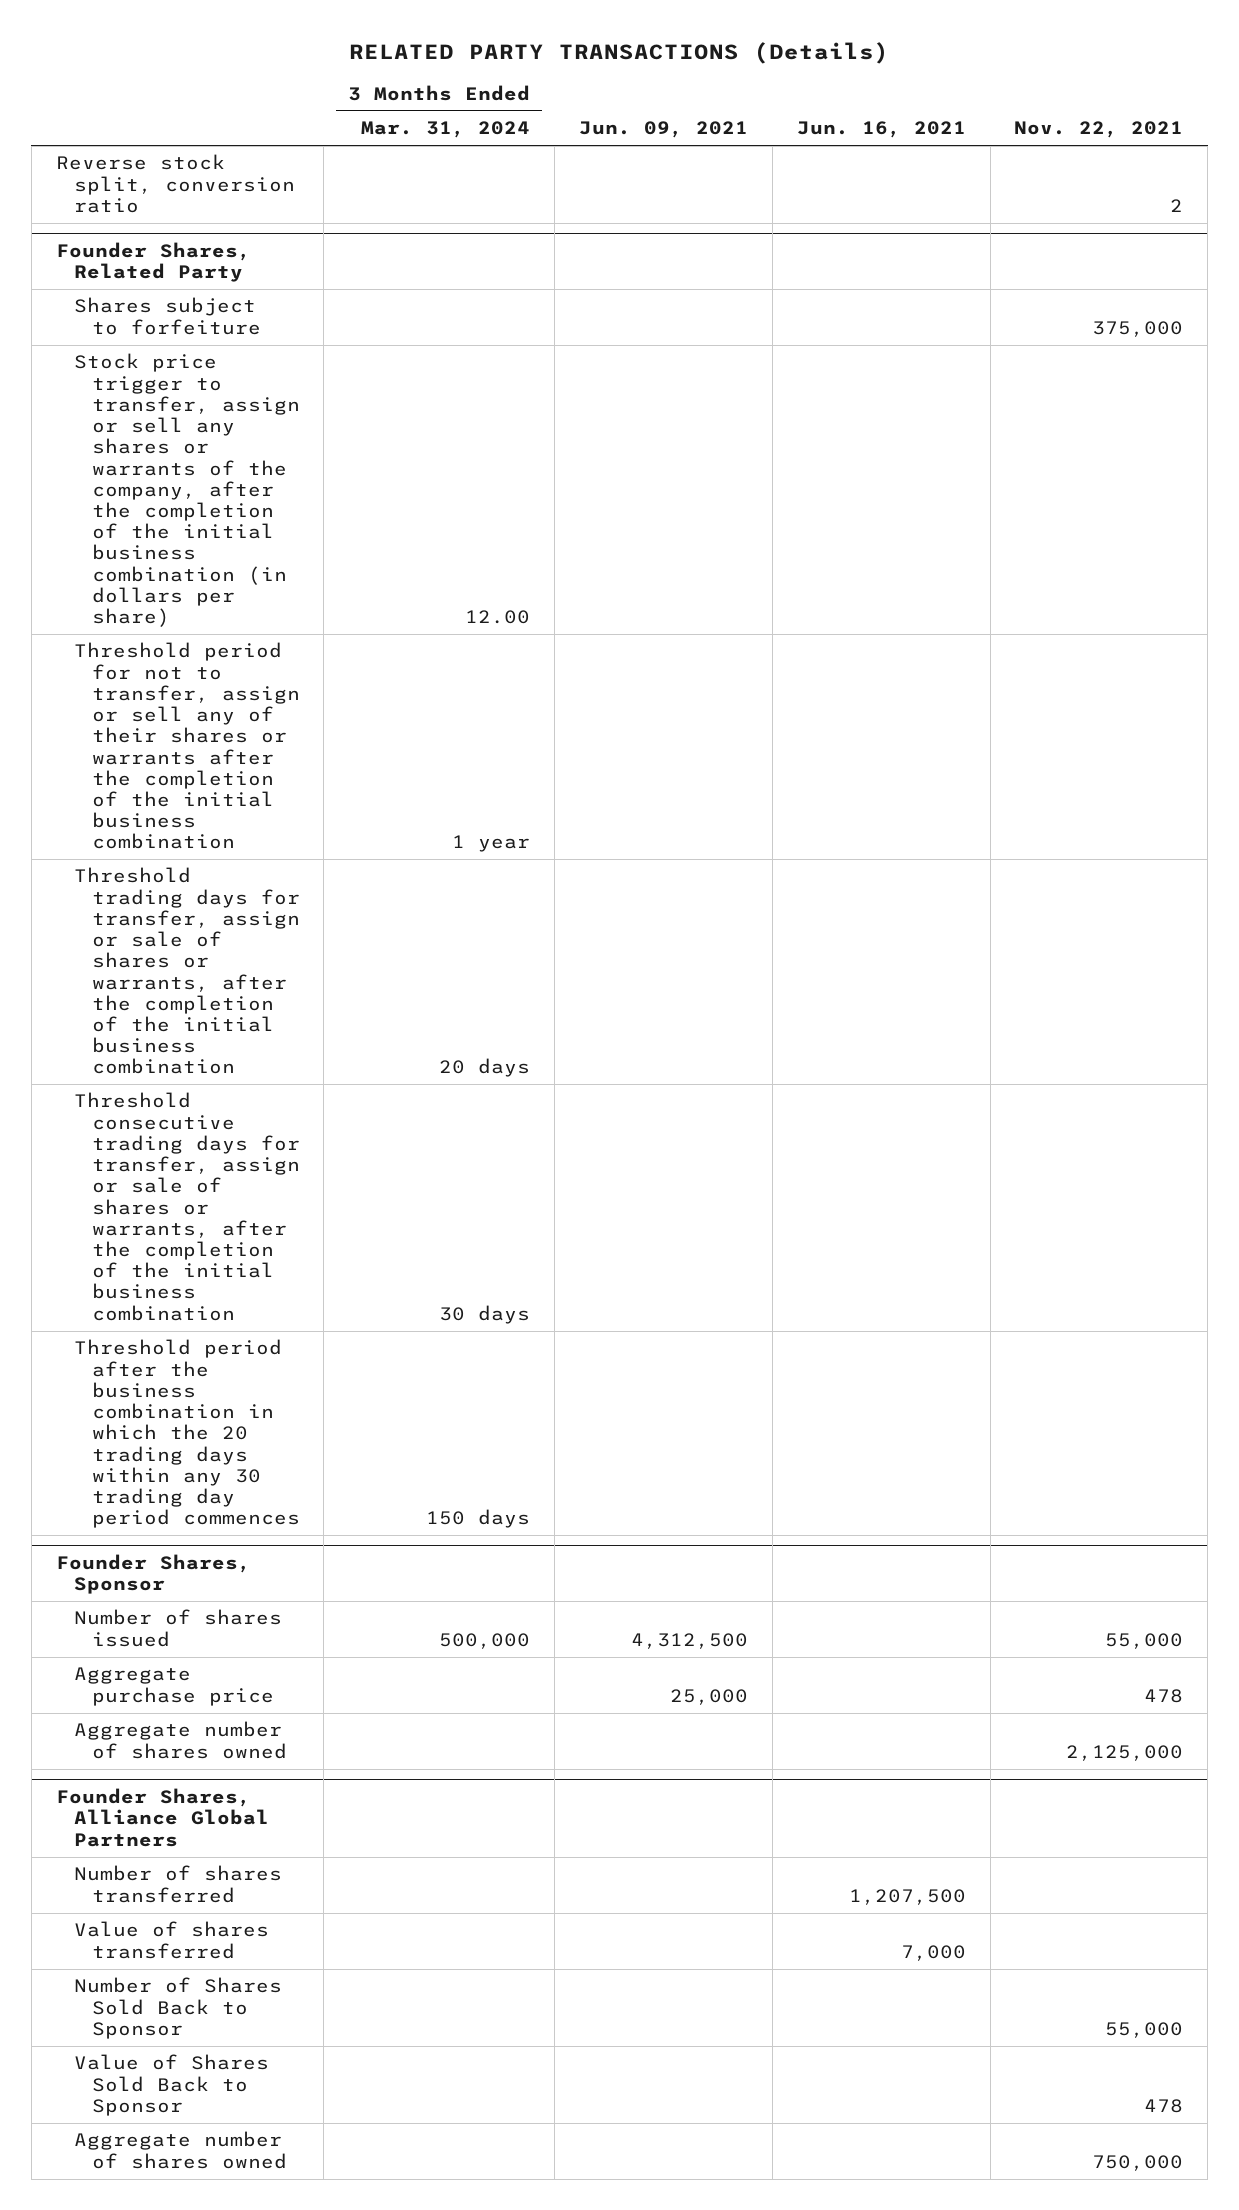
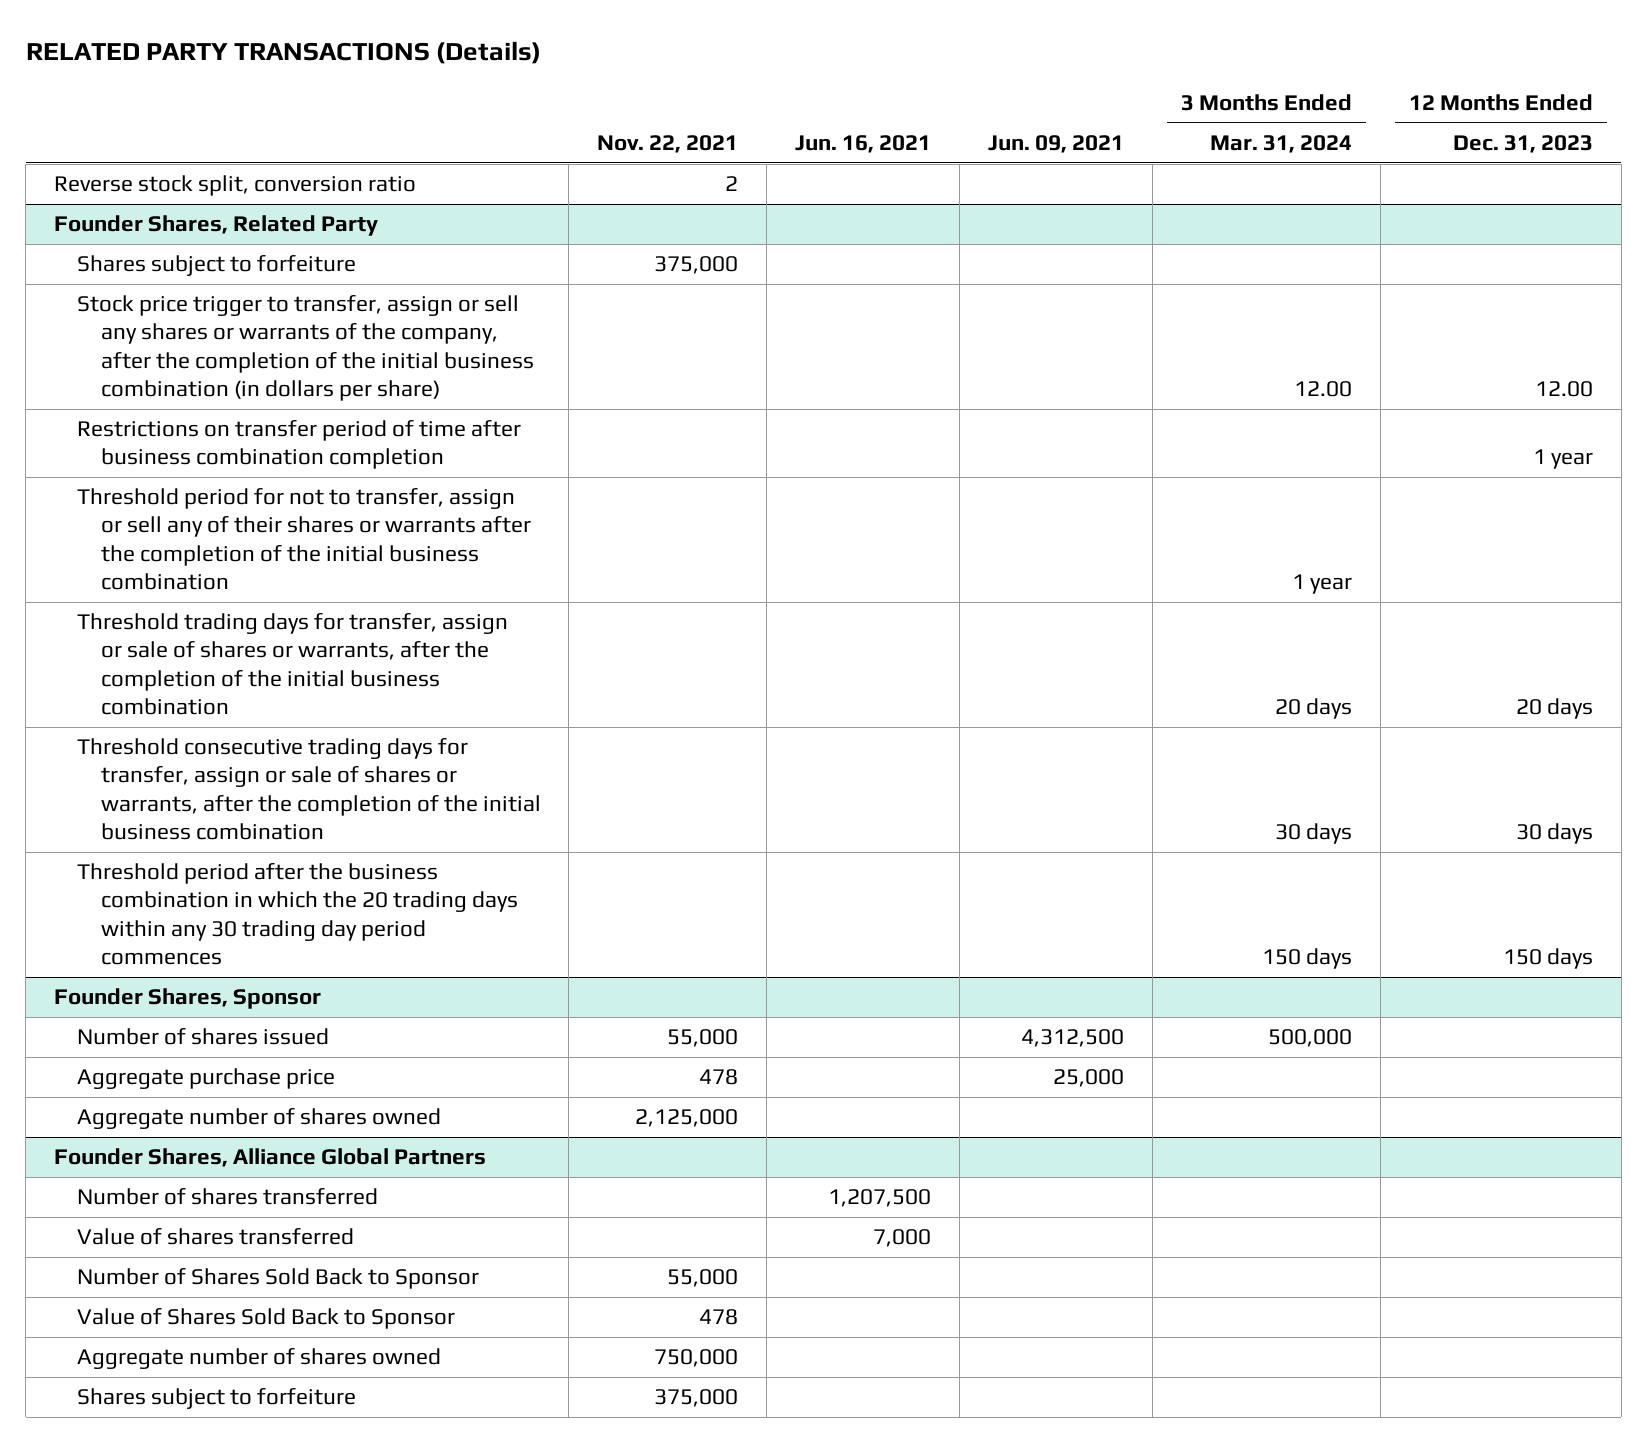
- | 3 Months Ended Mar. 31, 2024 | Jun. 09, 2021 | Jun. 16, 2021 | Nov. 22, 2021
+ | Nov. 22, 2021 | Jun. 16, 2021 | Jun. 09, 2021 | 3 Months Ended Mar. 31, 2024 | 12 Months Ended Dec. 31, 2023
@ Founder Shares, Related Party
+ Restrictions on transfer period of time after business combination completion | | | | | 1 year
@ Founder Shares, Alliance Global Partners
+ Shares subject to forfeiture | 375,000 | | | |

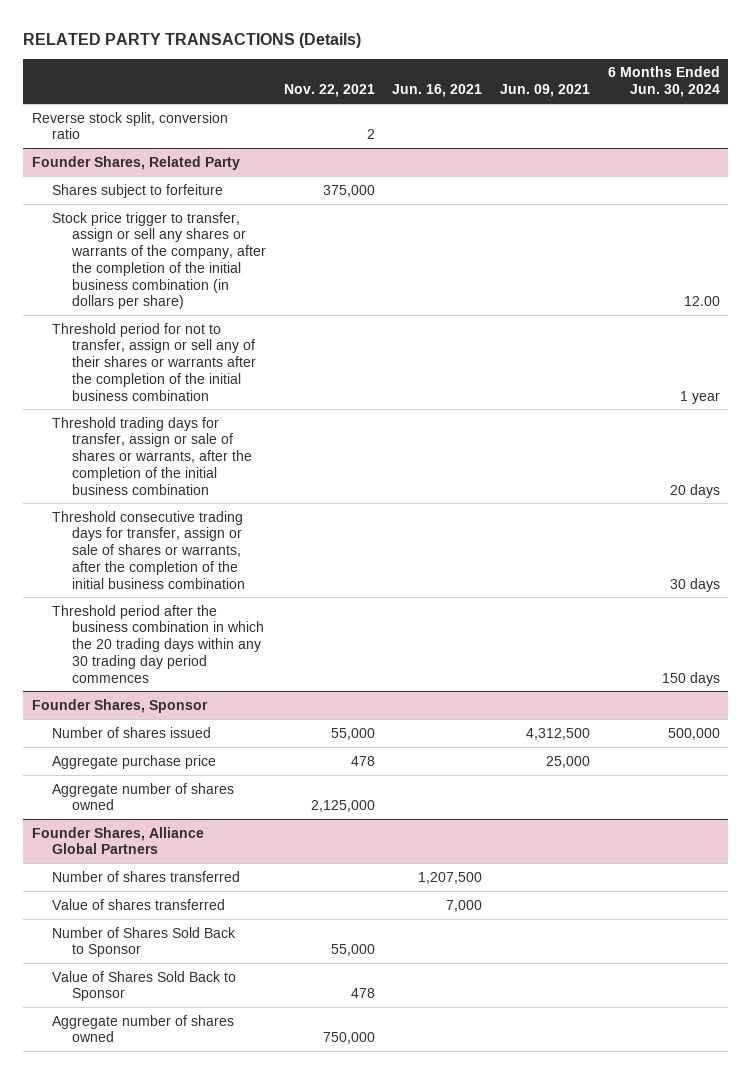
- | Nov. 22, 2021 | Jun. 16, 2021 | Jun. 09, 2021 | 3 Months Ended Mar. 31, 2024 | 12 Months Ended Dec. 31, 2023
+ | Nov. 22, 2021 | Jun. 16, 2021 | Jun. 09, 2021 | 6 Months Ended Jun. 30, 2024
@ Founder Shares, Related Party
- Restrictions on transfer period of time after business combination completion | | | | | 1 year
@ Founder Shares, Alliance Global Partners
- Shares subject to forfeiture | 375,000 | | | |

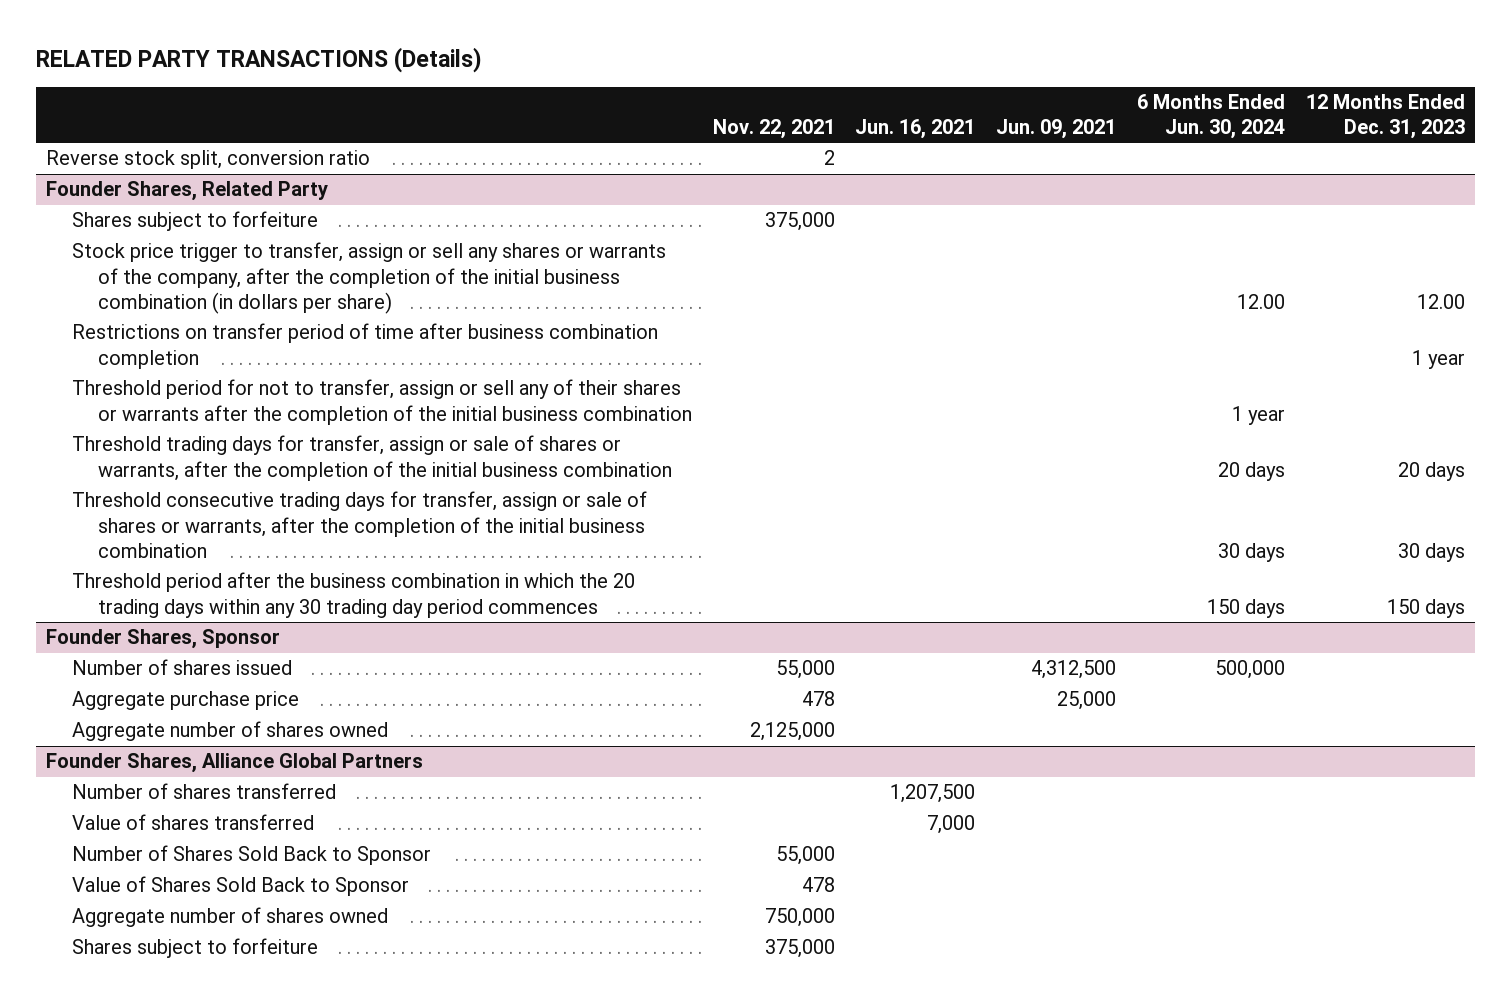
- | Nov. 22, 2021 | Jun. 16, 2021 | Jun. 09, 2021 | 6 Months Ended Jun. 30, 2024
+ | Nov. 22, 2021 | Jun. 16, 2021 | Jun. 09, 2021 | 6 Months Ended Jun. 30, 2024 | 12 Months Ended Dec. 31, 2023
@ Founder Shares, Related Party
+ Restrictions on transfer period of time after business combination completion | | | | | 1 year
@ Founder Shares, Alliance Global Partners
+ Shares subject to forfeiture | 375,000 | | | |

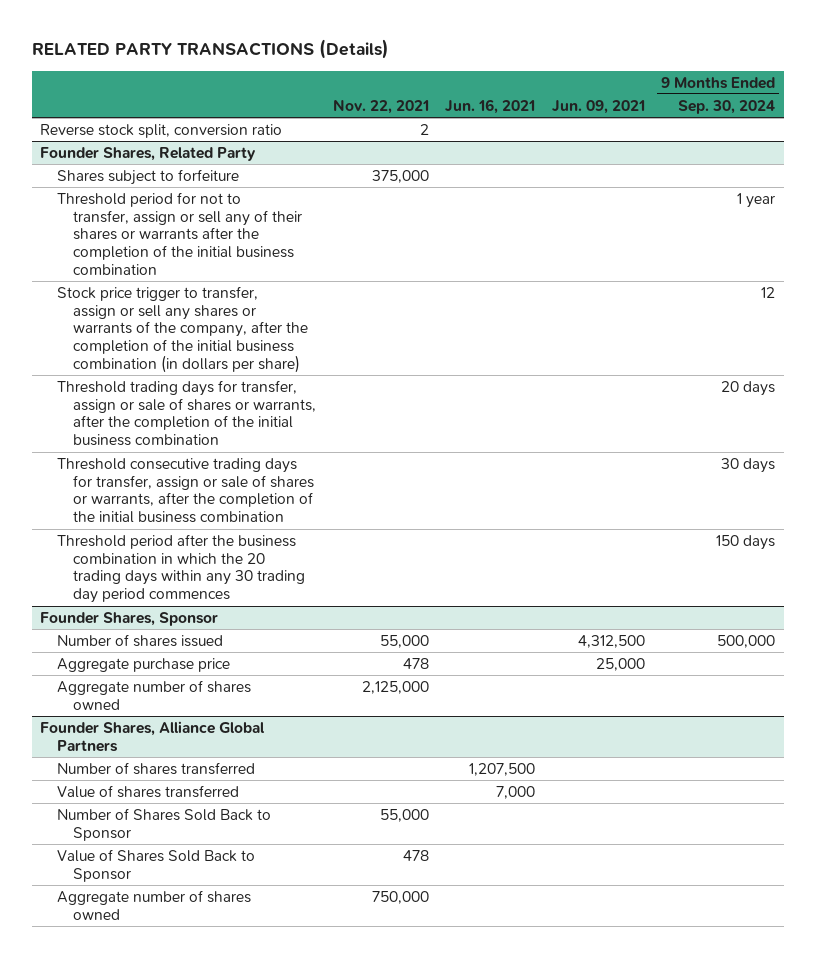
- | Nov. 22, 2021 | Jun. 16, 2021 | Jun. 09, 2021 | 6 Months Ended Jun. 30, 2024 | 12 Months Ended Dec. 31, 2023
+ | Nov. 22, 2021 | Jun. 16, 2021 | Jun. 09, 2021 | 9 Months Ended Sep. 30, 2024
@ Founder Shares, Related Party
- Restrictions on transfer period of time after business combination completion | | | | | 1 year
moved down: Stock price trigger to transfer, assign or sell any shares or warrants of the company, after the completion of the initial business combination (in dollars per share) | | | | 12
@ Founder Shares, Alliance Global Partners
- Shares subject to forfeiture | 375,000 | | | |

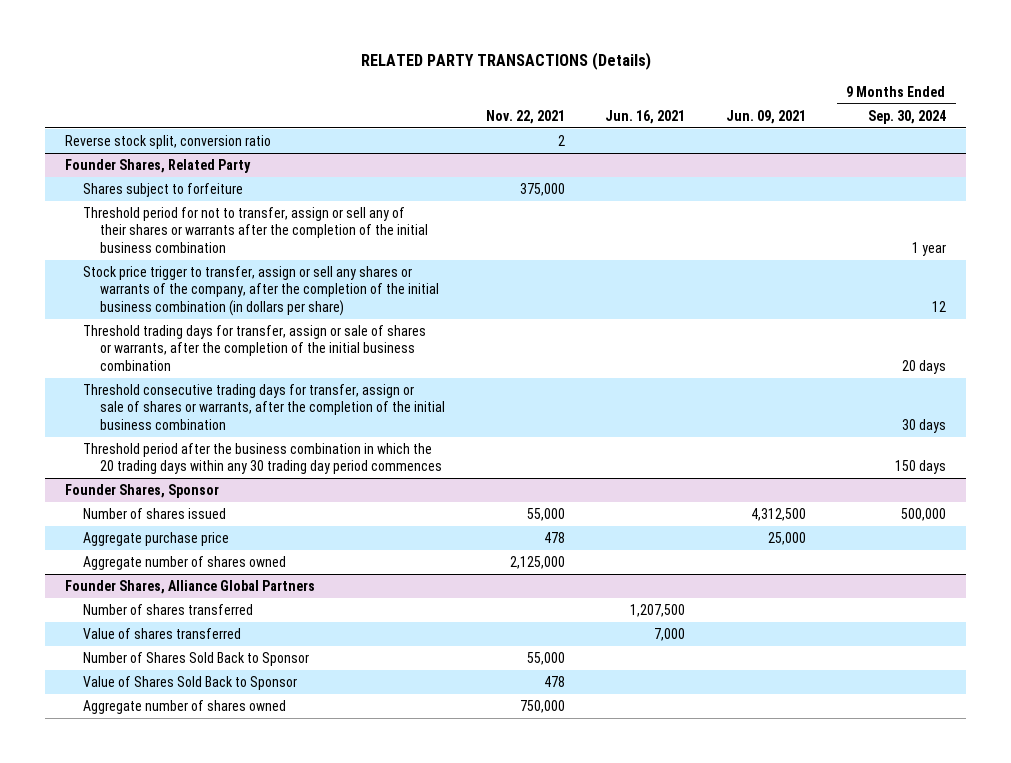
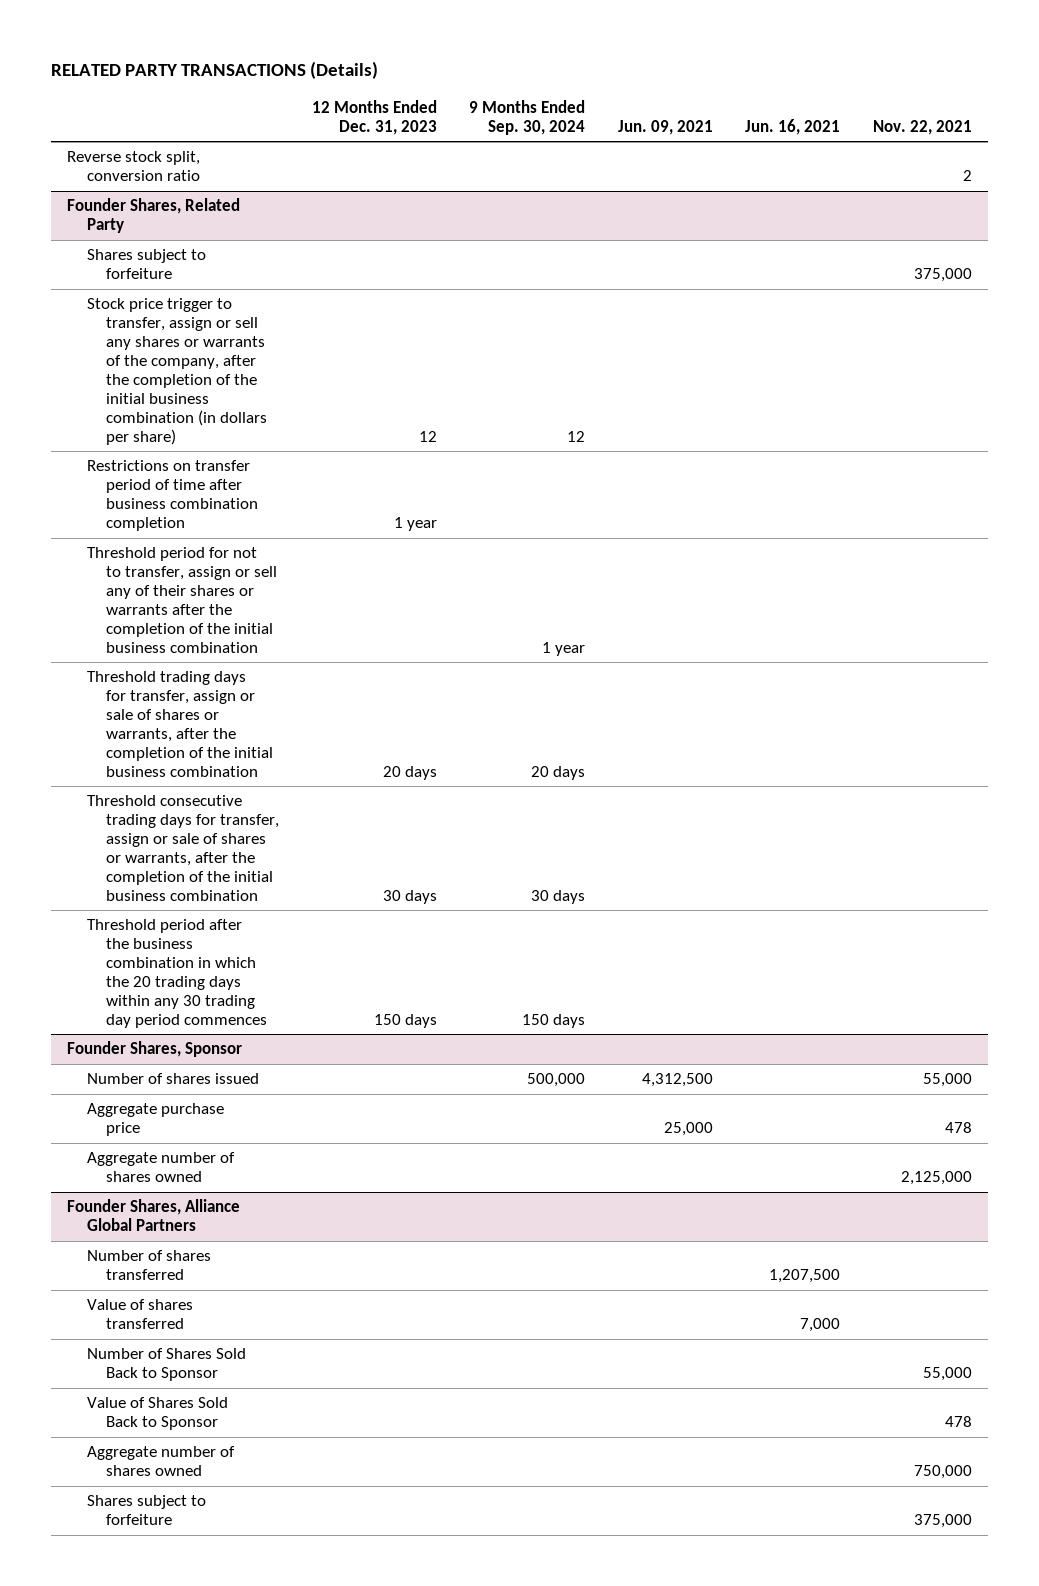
- | Nov. 22, 2021 | Jun. 16, 2021 | Jun. 09, 2021 | 9 Months Ended Sep. 30, 2024
+ | 12 Months Ended Dec. 31, 2023 | 9 Months Ended Sep. 30, 2024 | Jun. 09, 2021 | Jun. 16, 2021 | Nov. 22, 2021
@ Founder Shares, Related Party
+ Restrictions on transfer period of time after business combination completion | 1 year | | | |
moved down: Threshold period for not to transfer, assign or sell any of their shares or warrants after the completion of the initial business combination | | 1 year | | |
@ Founder Shares, Alliance Global Partners
+ Shares subject to forfeiture | | | | | 375,000

